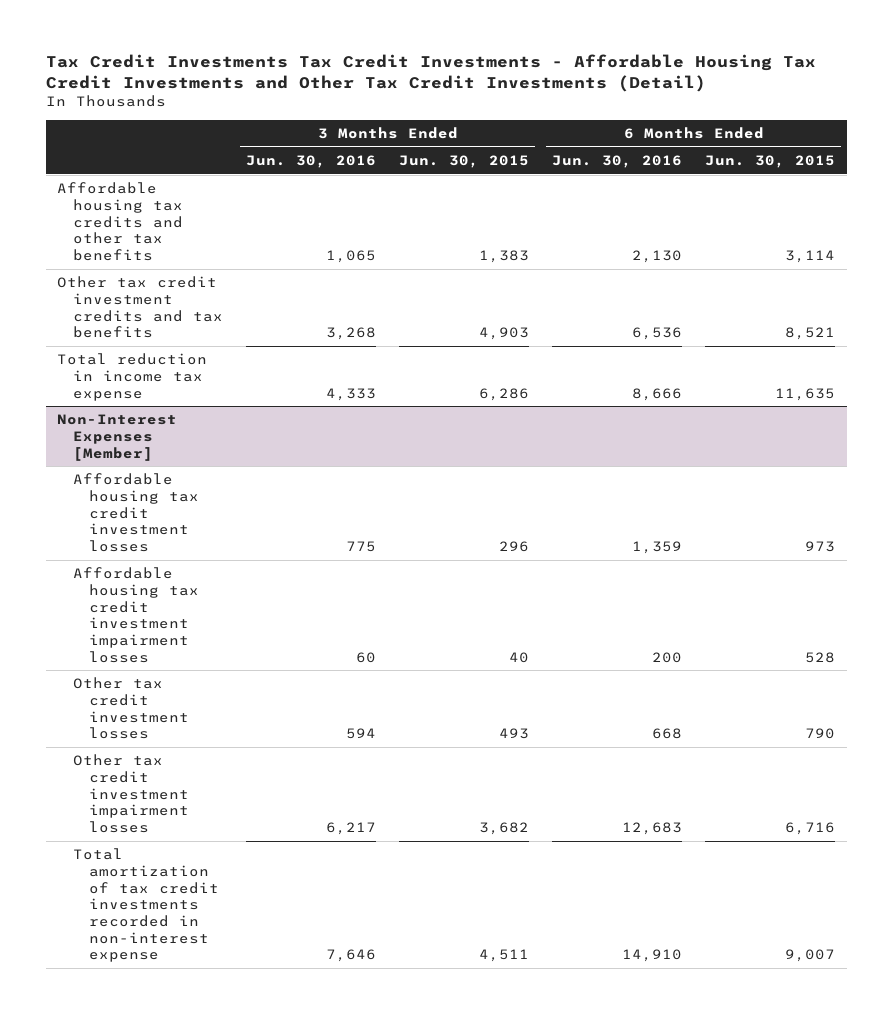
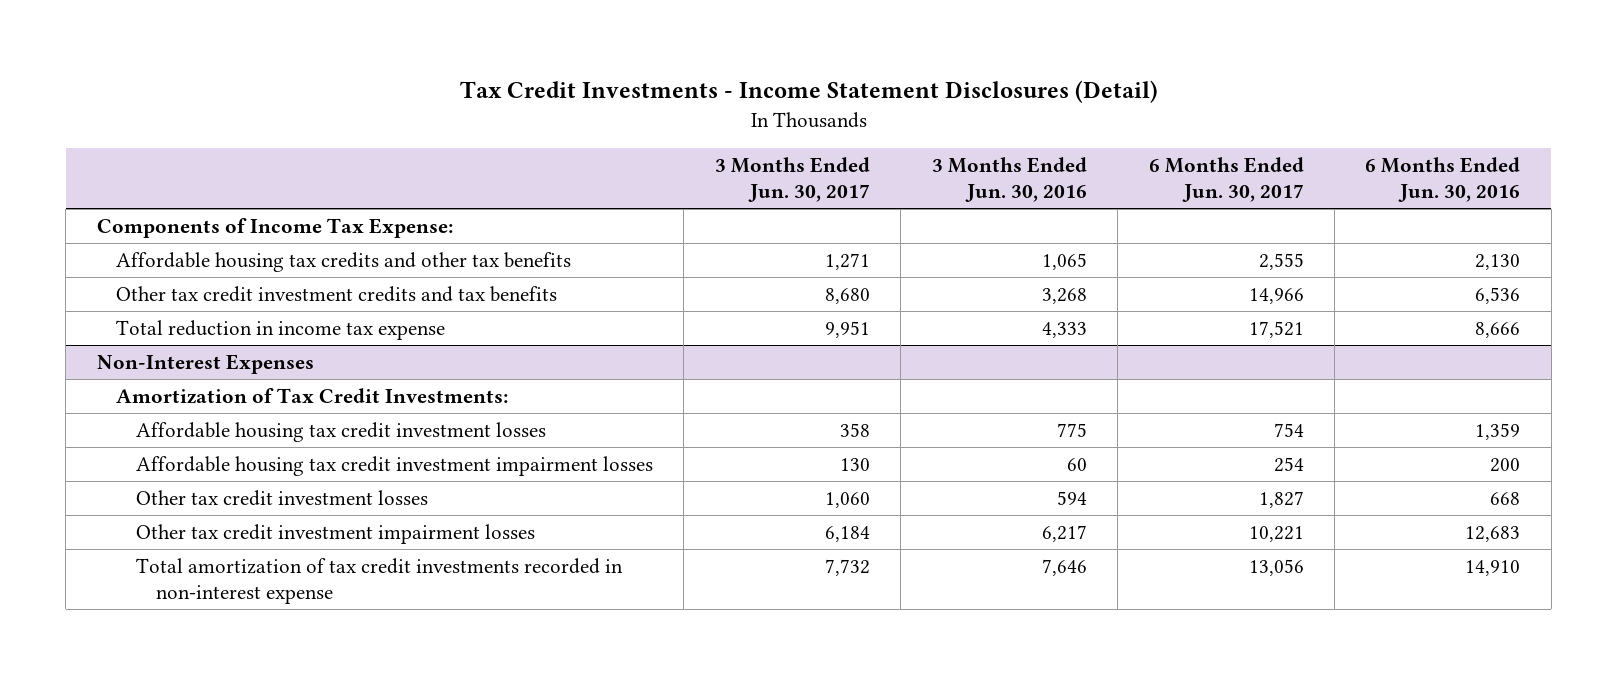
- Tax Credit Investments Tax Credit Investments - Affordable Housing Tax Credit Investments and Other Tax Credit Investments (Detail)
+ Tax Credit Investments - Income Statement Disclosures (Detail)
- | 3 Months Ended Jun. 30, 2016 | 3 Months Ended Jun. 30, 2015 | 6 Months Ended Jun. 30, 2016 | 6 Months Ended Jun. 30, 2015
+ | 3 Months Ended Jun. 30, 2017 | 3 Months Ended Jun. 30, 2016 | 6 Months Ended Jun. 30, 2017 | 6 Months Ended Jun. 30, 2016
+ Components of Income Tax Expense:
- Non-Interest Expenses [Member]
+ Non-Interest Expenses
+ Amortization of Tax Credit Investments:

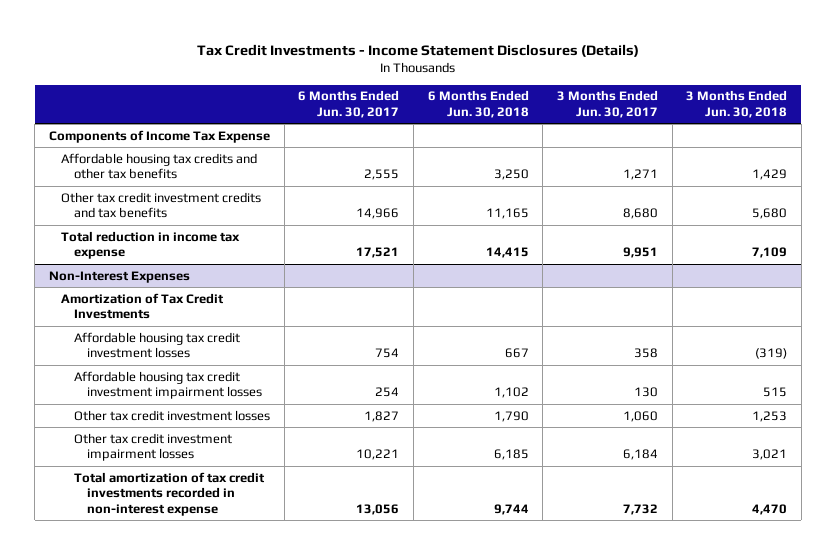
- Tax Credit Investments - Income Statement Disclosures (Detail)
+ Tax Credit Investments - Income Statement Disclosures (Details)
- | 3 Months Ended Jun. 30, 2017 | 3 Months Ended Jun. 30, 2016 | 6 Months Ended Jun. 30, 2017 | 6 Months Ended Jun. 30, 2016
+ | 6 Months Ended Jun. 30, 2017 | 6 Months Ended Jun. 30, 2018 | 3 Months Ended Jun. 30, 2017 | 3 Months Ended Jun. 30, 2018
- Components of Income Tax Expense:
+ Components of Income Tax Expense
@ Non-Interest Expenses
- Amortization of Tax Credit Investments:
+ Amortization of Tax Credit Investments

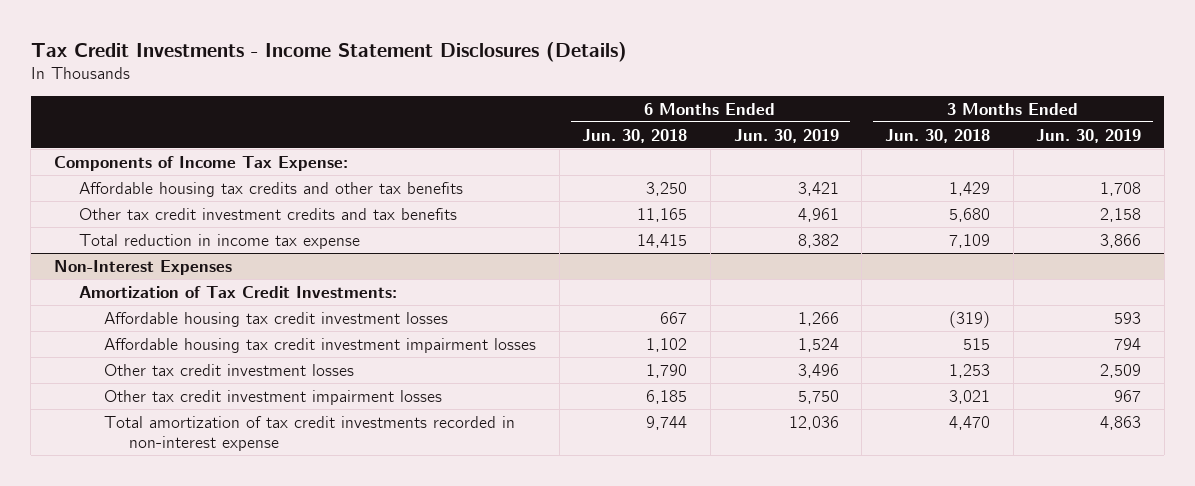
- | 6 Months Ended Jun. 30, 2017 | 6 Months Ended Jun. 30, 2018 | 3 Months Ended Jun. 30, 2017 | 3 Months Ended Jun. 30, 2018
+ | 6 Months Ended Jun. 30, 2018 | 6 Months Ended Jun. 30, 2019 | 3 Months Ended Jun. 30, 2018 | 3 Months Ended Jun. 30, 2019
- Components of Income Tax Expense
+ Components of Income Tax Expense:
@ Non-Interest Expenses
- Amortization of Tax Credit Investments
+ Amortization of Tax Credit Investments:

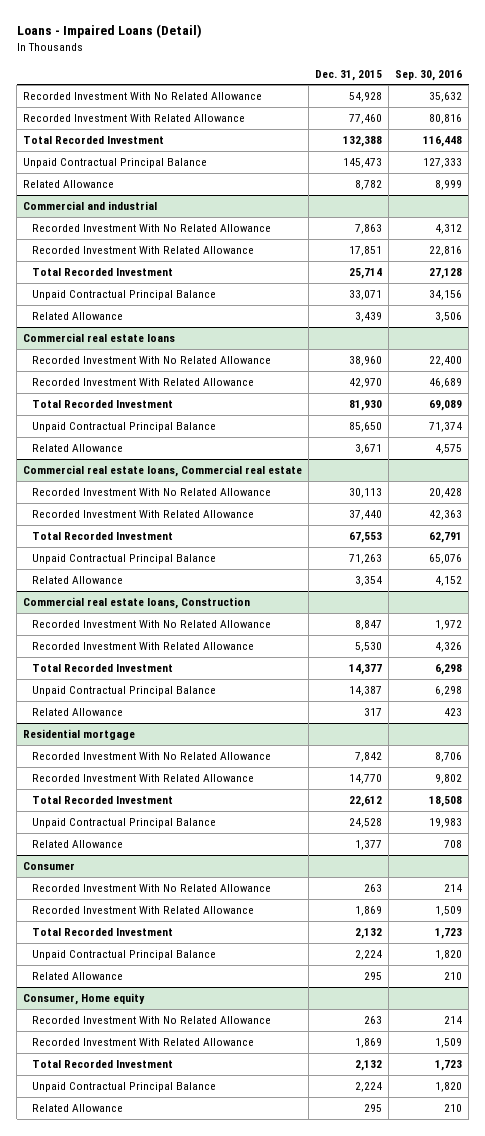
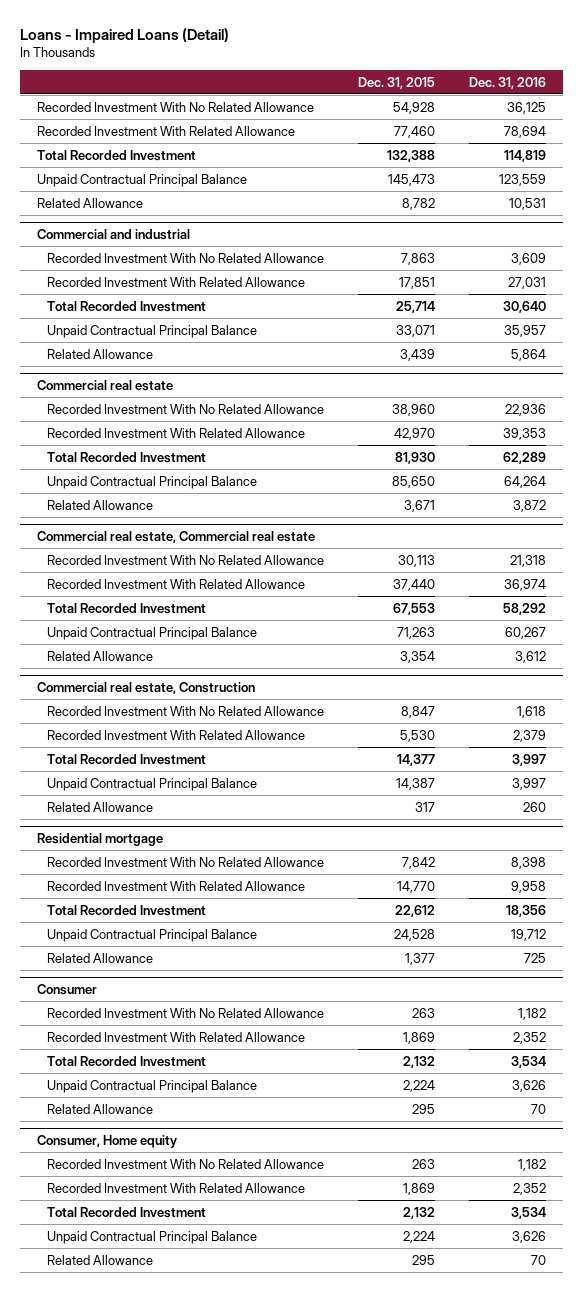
- | Dec. 31, 2015 | Sep. 30, 2016
+ | Dec. 31, 2015 | Dec. 31, 2016
- Commercial real estate loans
+ Commercial real estate
- Commercial real estate loans, Commercial real estate
+ Commercial real estate, Commercial real estate
- Commercial real estate loans, Construction
+ Commercial real estate, Construction

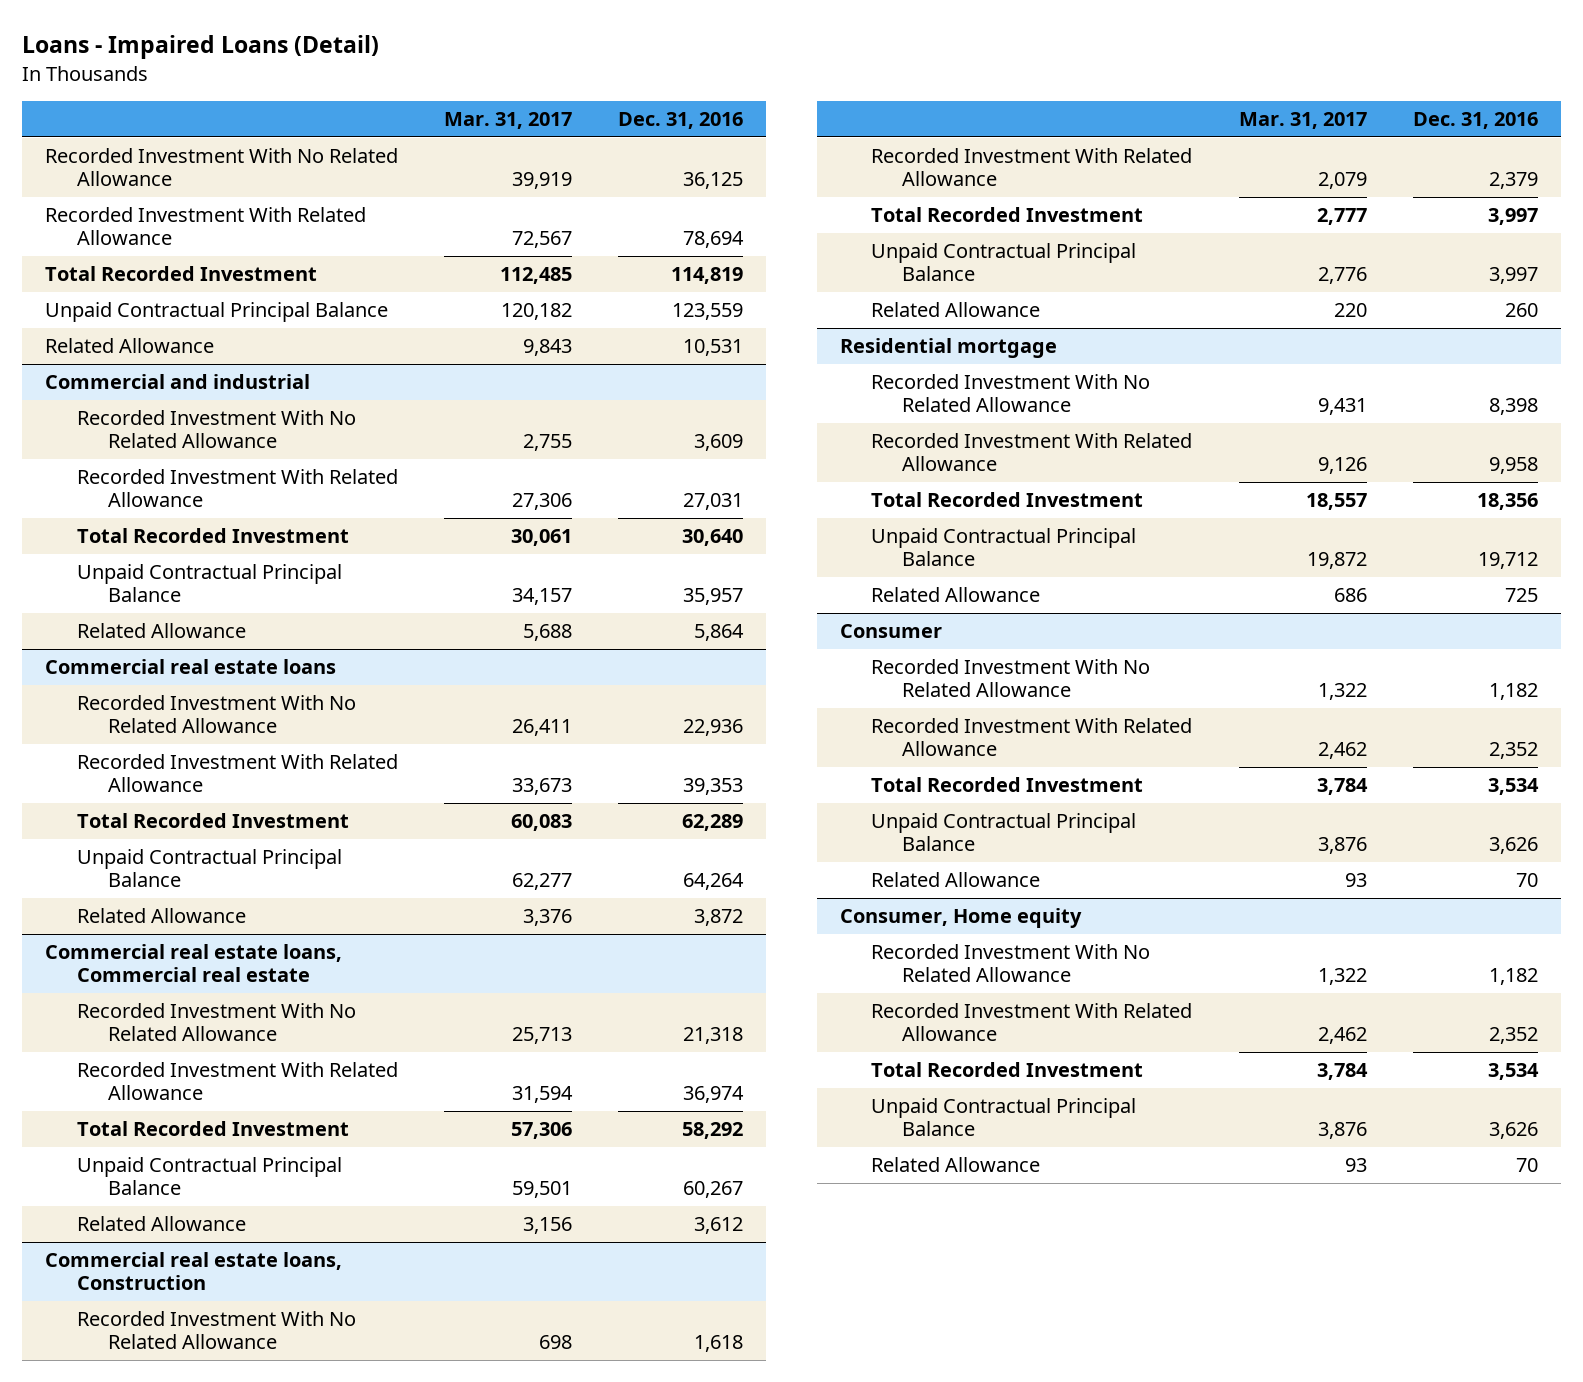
- | Dec. 31, 2015 | Dec. 31, 2016
+ | Mar. 31, 2017 | Dec. 31, 2016
- Commercial real estate
+ Commercial real estate loans
- Commercial real estate, Commercial real estate
+ Commercial real estate loans, Commercial real estate
- Commercial real estate, Construction
+ Commercial real estate loans, Construction

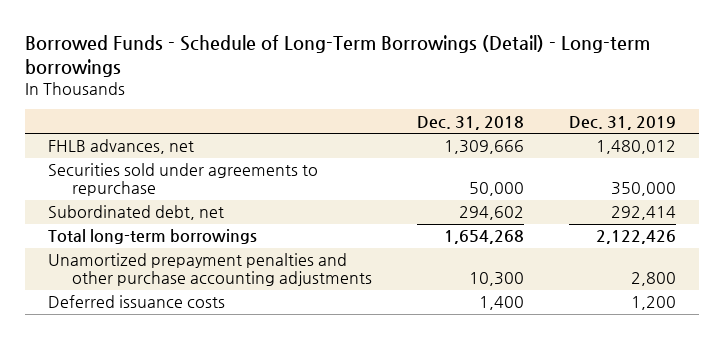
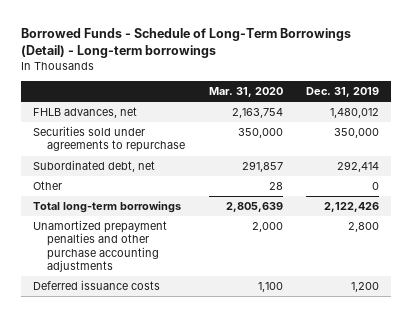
- | Dec. 31, 2018 | Dec. 31, 2019
+ | Mar. 31, 2020 | Dec. 31, 2019
+ Other | 28 | 0

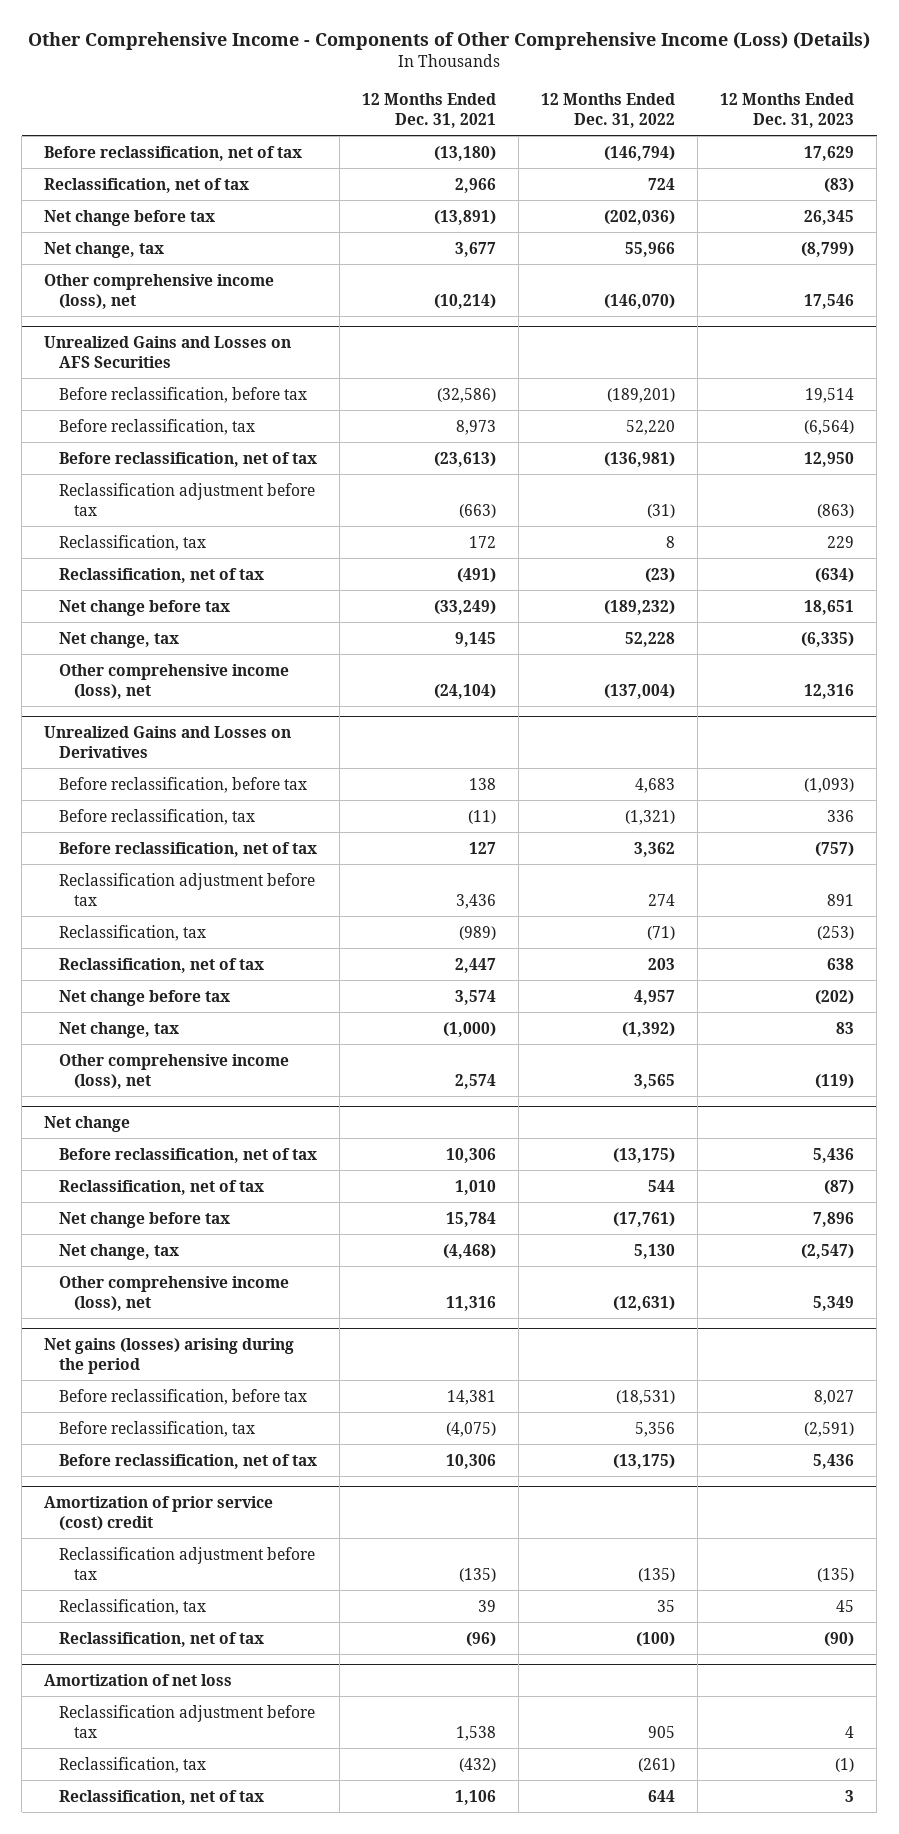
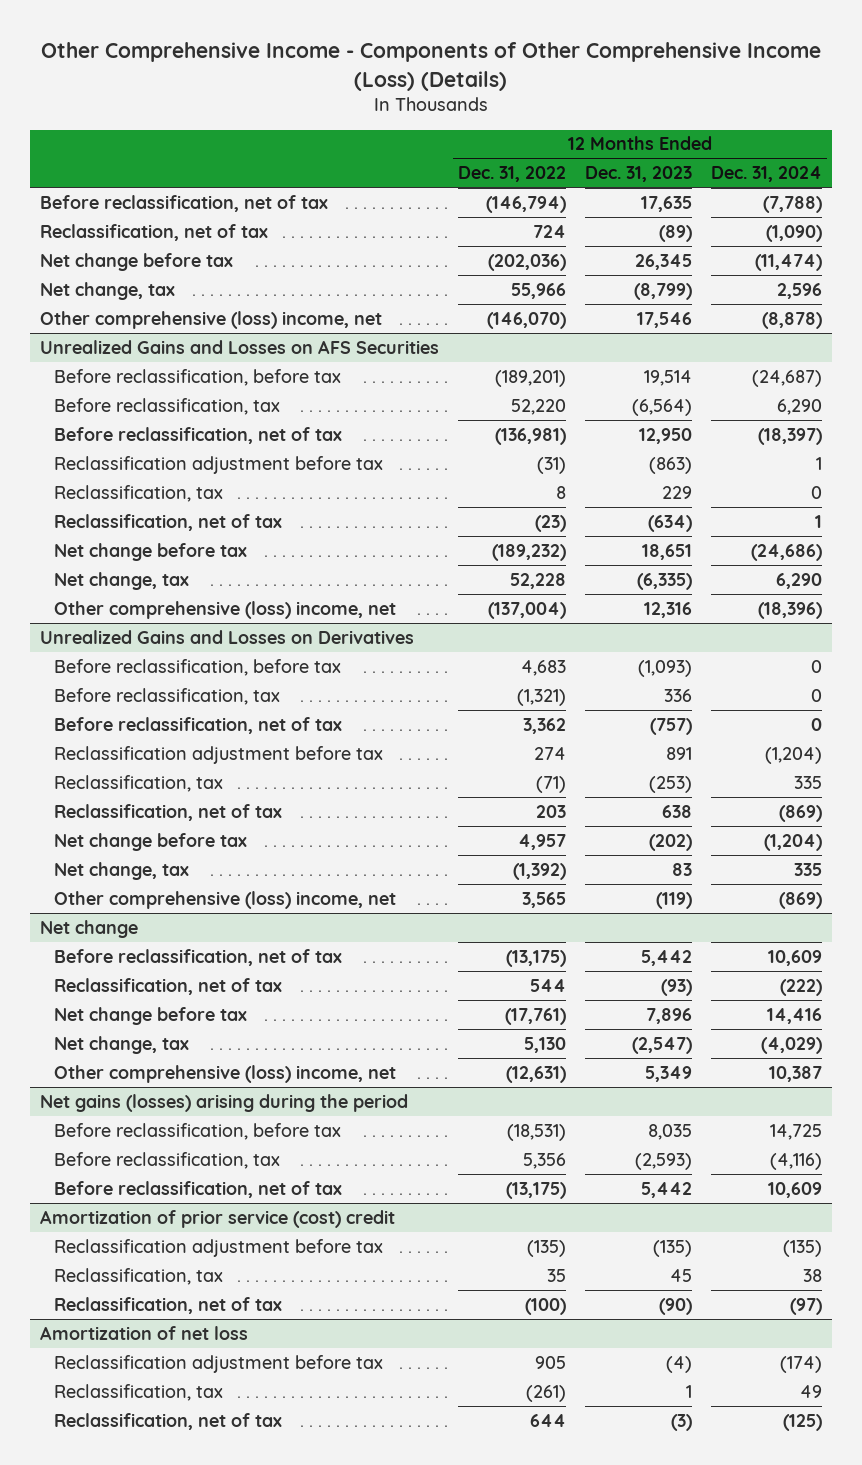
- | 12 Months Ended Dec. 31, 2021 | 12 Months Ended Dec. 31, 2022 | 12 Months Ended Dec. 31, 2023
+ | 12 Months Ended Dec. 31, 2022 | 12 Months Ended Dec. 31, 2023 | 12 Months Ended Dec. 31, 2024
- Before reclassification, net of tax | (13,180) | (146,794) | 17,629
- Reclassification, net of tax | 2,966 | 724 | (83)
+ Before reclassification, net of tax | (146,794) | 17,635 | (7,788)
+ Reclassification, net of tax | 724 | (89) | (1,090)
- Other comprehensive income (loss), net | (10,214) | (146,070) | 17,546
+ Other comprehensive (loss) income, net | (146,070) | 17,546 | (8,878)
@ Unrealized Gains and Losses on AFS Securities
- Other comprehensive income (loss), net | (24,104) | (137,004) | 12,316
+ Other comprehensive (loss) income, net | (137,004) | 12,316 | (18,396)
@ Unrealized Gains and Losses on Derivatives
- Other comprehensive income (loss), net | 2,574 | 3,565 | (119)
+ Other comprehensive (loss) income, net | 3,565 | (119) | (869)
@ Net change
- Before reclassification, net of tax | 10,306 | (13,175) | 5,436
- Reclassification, net of tax | 1,010 | 544 | (87)
+ Before reclassification, net of tax | (13,175) | 5,442 | 10,609
+ Reclassification, net of tax | 544 | (93) | (222)
- Other comprehensive income (loss), net | 11,316 | (12,631) | 5,349
+ Other comprehensive (loss) income, net | (12,631) | 5,349 | 10,387
@ Net gains (losses) arising during the period
- Before reclassification, before tax | 14,381 | (18,531) | 8,027
- Before reclassification, tax | (4,075) | 5,356 | (2,591)
- Before reclassification, net of tax | 10,306 | (13,175) | 5,436
+ Before reclassification, before tax | (18,531) | 8,035 | 14,725
+ Before reclassification, tax | 5,356 | (2,593) | (4,116)
+ Before reclassification, net of tax | (13,175) | 5,442 | 10,609
@ Amortization of net loss
- Reclassification adjustment before tax | 1,538 | 905 | 4
- Reclassification, tax | (432) | (261) | (1)
- Reclassification, net of tax | 1,106 | 644 | 3
+ Reclassification adjustment before tax | 905 | (4) | (174)
+ Reclassification, tax | (261) | 1 | 49
+ Reclassification, net of tax | 644 | (3) | (125)

